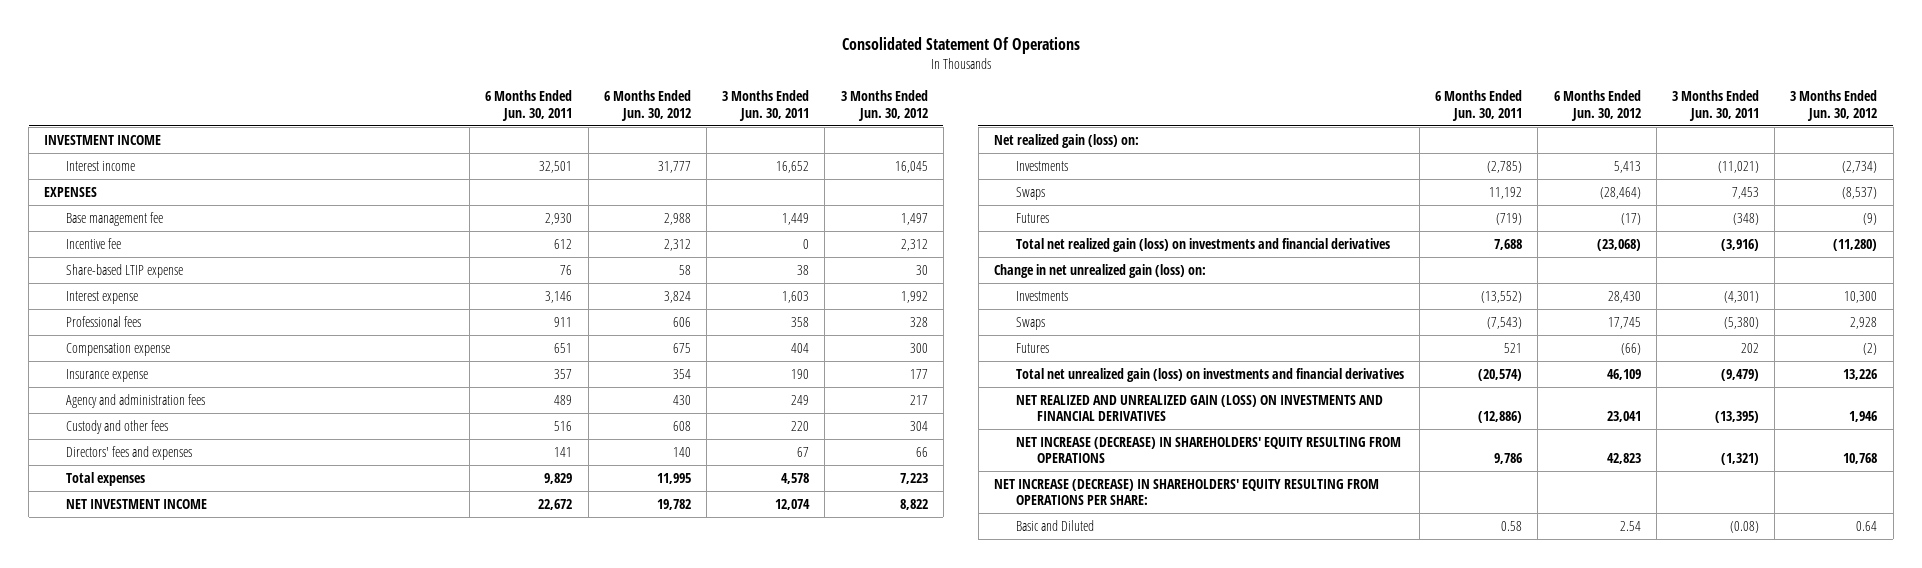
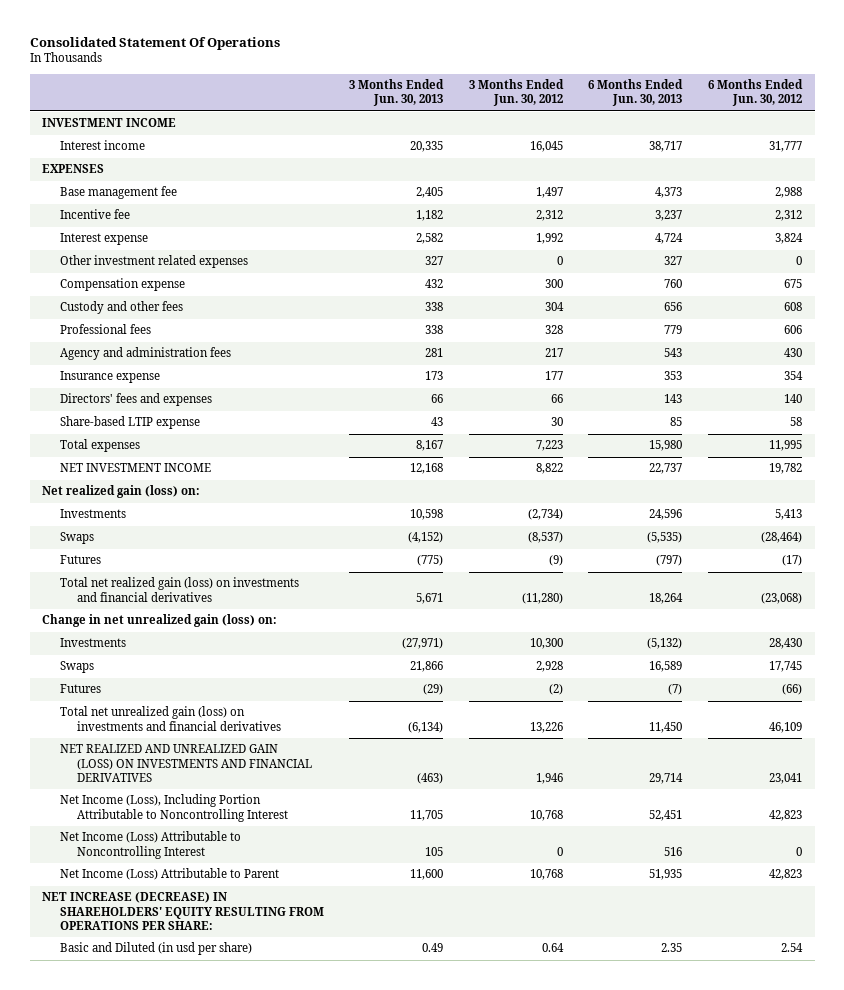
- | 6 Months Ended Jun. 30, 2011 | 6 Months Ended Jun. 30, 2012 | 3 Months Ended Jun. 30, 2011 | 3 Months Ended Jun. 30, 2012
+ | 3 Months Ended Jun. 30, 2013 | 3 Months Ended Jun. 30, 2012 | 6 Months Ended Jun. 30, 2013 | 6 Months Ended Jun. 30, 2012
+ Other investment related expenses | 327 | 0 | 327 | 0
moved down: Professional fees | 338 | 328 | 779 | 606
moved down: Agency and administration fees | 281 | 217 | 543 | 430
moved down: Insurance expense | 173 | 177 | 353 | 354
moved down: Share-based LTIP expense | 43 | 30 | 85 | 58
- NET INCREASE (DECREASE) IN SHAREHOLDERS' EQUITY RESULTING FROM OPERATIONS | 9,786 | 42,823 | (1,321) | 10,768
+ Net Income (Loss), Including Portion Attributable to Noncontrolling Interest | 11,705 | 10,768 | 52,451 | 42,823
+ Net Income (Loss) Attributable to Noncontrolling Interest | 105 | 0 | 516 | 0
+ Net Income (Loss) Attributable to Parent | 11,600 | 10,768 | 51,935 | 42,823
- Basic and Diluted | 0.58 | 2.54 | (0.08) | 0.64
+ Basic and Diluted (in usd per share) | 0.49 | 0.64 | 2.35 | 2.54

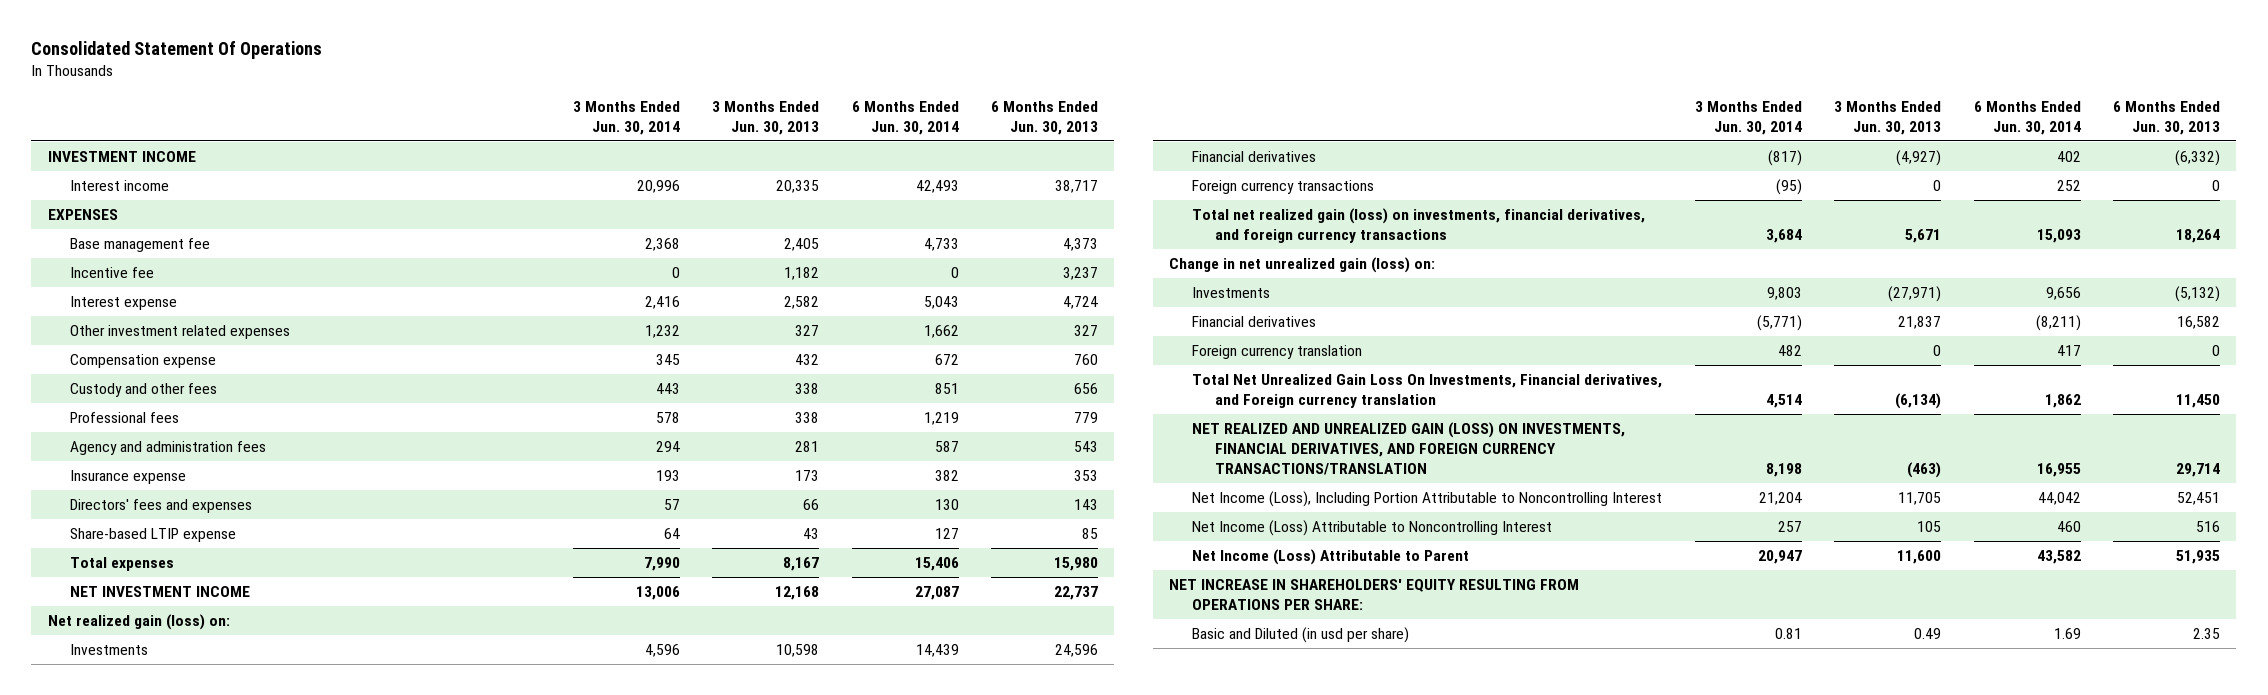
- | 3 Months Ended Jun. 30, 2013 | 3 Months Ended Jun. 30, 2012 | 6 Months Ended Jun. 30, 2013 | 6 Months Ended Jun. 30, 2012
+ | 3 Months Ended Jun. 30, 2014 | 3 Months Ended Jun. 30, 2013 | 6 Months Ended Jun. 30, 2014 | 6 Months Ended Jun. 30, 2013
- Swaps | (4,152) | (8,537) | (5,535) | (28,464)
- Futures | (775) | (9) | (797) | (17)
- Total net realized gain (loss) on investments and financial derivatives | 5,671 | (11,280) | 18,264 | (23,068)
+ Financial derivatives | (817) | (4,927) | 402 | (6,332)
+ Foreign currency transactions | (95) | 0 | 252 | 0
+ Total net realized gain (loss) on investments, financial derivatives, and foreign currency transactions | 3,684 | 5,671 | 15,093 | 18,264
- Swaps | 21,866 | 2,928 | 16,589 | 17,745
- Futures | (29) | (2) | (7) | (66)
- Total net unrealized gain (loss) on investments and financial derivatives | (6,134) | 13,226 | 11,450 | 46,109
- NET REALIZED AND UNREALIZED GAIN (LOSS) ON INVESTMENTS AND FINANCIAL DERIVATIVES | (463) | 1,946 | 29,714 | 23,041
+ Financial derivatives | (5,771) | 21,837 | (8,211) | 16,582
+ Foreign currency translation | 482 | 0 | 417 | 0
+ Total Net Unrealized Gain Loss On Investments, Financial derivatives, and Foreign currency translation | 4,514 | (6,134) | 1,862 | 11,450
+ NET REALIZED AND UNREALIZED GAIN (LOSS) ON INVESTMENTS, FINANCIAL DERIVATIVES, AND FOREIGN CURRENCY TRANSACTIONS/TRANSLATION | 8,198 | (463) | 16,955 | 29,714
- NET INCREASE (DECREASE) IN SHAREHOLDERS' EQUITY RESULTING FROM OPERATIONS PER SHARE:
+ NET INCREASE IN SHAREHOLDERS' EQUITY RESULTING FROM OPERATIONS PER SHARE:

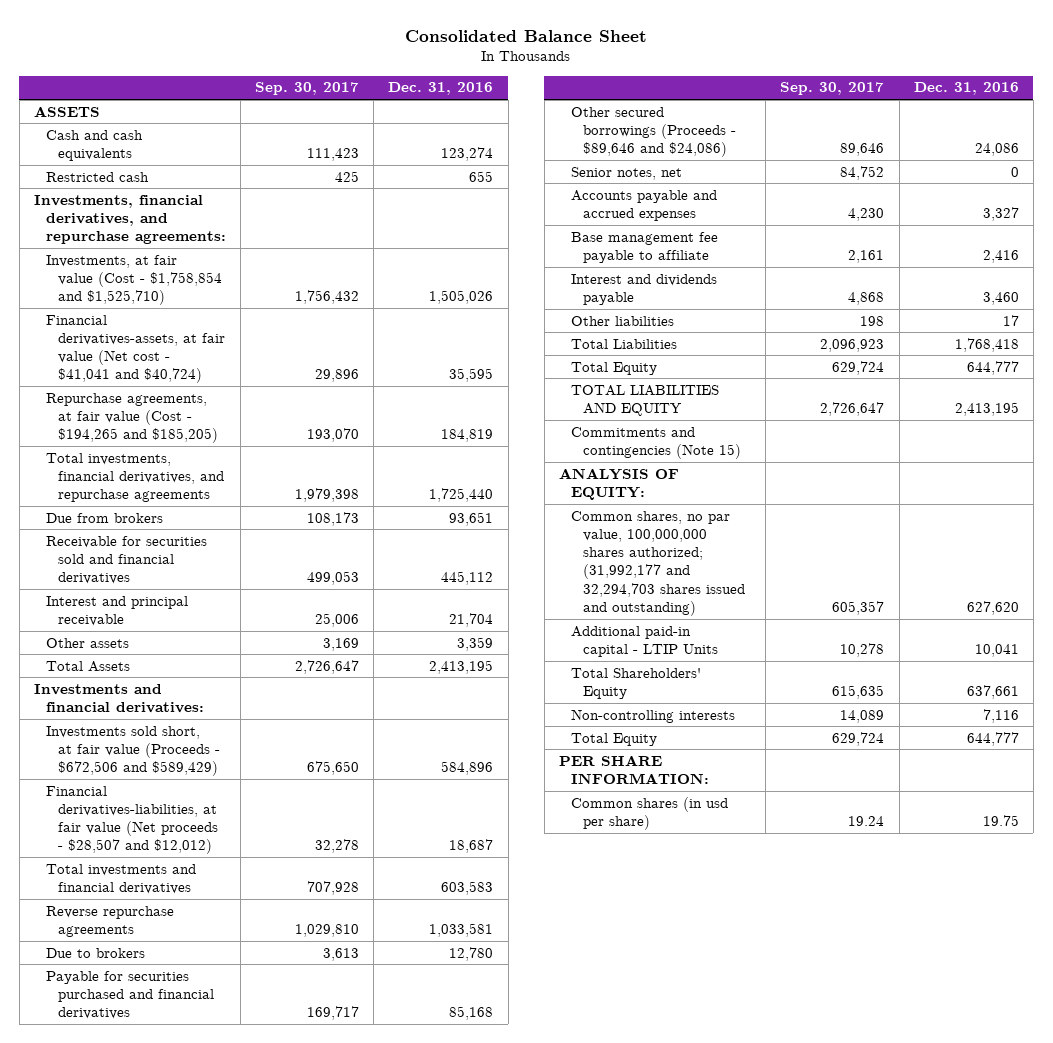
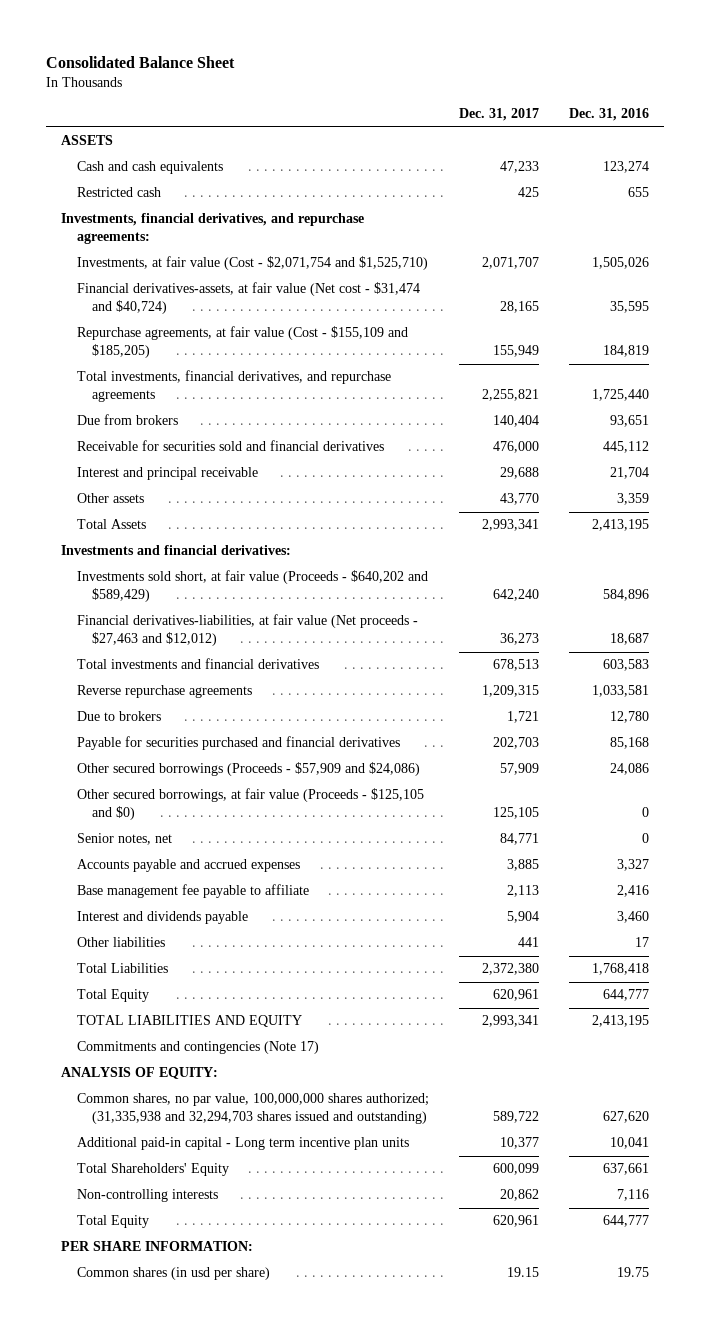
- | Sep. 30, 2017 | Dec. 31, 2016
+ | Dec. 31, 2017 | Dec. 31, 2016
- Investments, at fair value (Cost - $1,758,854 and $1,525,710) | 1,756,432 | 1,505,026
- Financial derivatives-assets, at fair value (Net cost - $41,041 and $40,724) | 29,896 | 35,595
- Repurchase agreements, at fair value (Cost - $194,265 and $185,205) | 193,070 | 184,819
+ Investments, at fair value (Cost - $2,071,754 and $1,525,710) | 2,071,707 | 1,505,026
+ Financial derivatives-assets, at fair value (Net cost - $31,474 and $40,724) | 28,165 | 35,595
+ Repurchase agreements, at fair value (Cost - $155,109 and $185,205) | 155,949 | 184,819
- Investments sold short, at fair value (Proceeds - $672,506 and $589,429) | 675,650 | 584,896
- Financial derivatives-liabilities, at fair value (Net proceeds - $28,507 and $12,012) | 32,278 | 18,687
+ Investments sold short, at fair value (Proceeds - $640,202 and $589,429) | 642,240 | 584,896
+ Financial derivatives-liabilities, at fair value (Net proceeds - $27,463 and $12,012) | 36,273 | 18,687
- Other secured borrowings (Proceeds - $89,646 and $24,086) | 89,646 | 24,086
+ Other secured borrowings (Proceeds - $57,909 and $24,086) | 57,909 | 24,086
+ Other secured borrowings, at fair value (Proceeds - $125,105 and $0) | 125,105 | 0
- Commitments and contingencies (Note 15)
+ Commitments and contingencies (Note 17)
- Common shares, no par value, 100,000,000 shares authorized; (31,992,177 and 32,294,703 shares issued and outstanding) | 605,357 | 627,620
- Additional paid-in capital - LTIP Units | 10,278 | 10,041
+ Common shares, no par value, 100,000,000 shares authorized; (31,335,938 and 32,294,703 shares issued and outstanding) | 589,722 | 627,620
+ Additional paid-in capital - Long term incentive plan units | 10,377 | 10,041

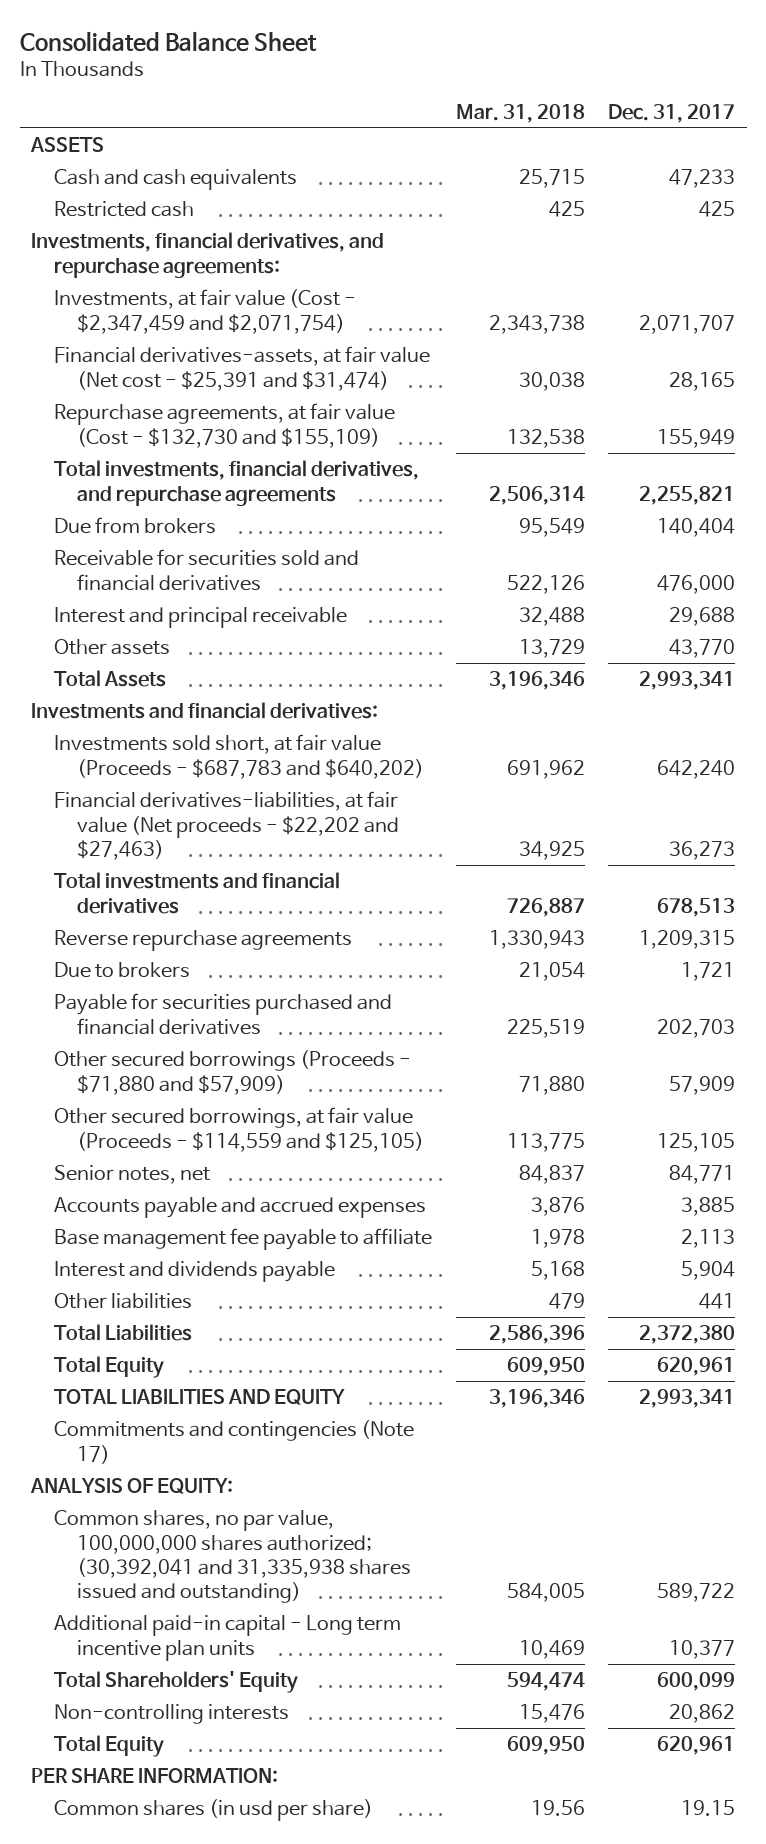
- | Dec. 31, 2017 | Dec. 31, 2016
+ | Mar. 31, 2018 | Dec. 31, 2017
- Investments, at fair value (Cost - $2,071,754 and $1,525,710) | 2,071,707 | 1,505,026
- Financial derivatives-assets, at fair value (Net cost - $31,474 and $40,724) | 28,165 | 35,595
- Repurchase agreements, at fair value (Cost - $155,109 and $185,205) | 155,949 | 184,819
+ Investments, at fair value (Cost - $2,347,459 and $2,071,754) | 2,343,738 | 2,071,707
+ Financial derivatives-assets, at fair value (Net cost - $25,391 and $31,474) | 30,038 | 28,165
+ Repurchase agreements, at fair value (Cost - $132,730 and $155,109) | 132,538 | 155,949
- Investments sold short, at fair value (Proceeds - $640,202 and $589,429) | 642,240 | 584,896
- Financial derivatives-liabilities, at fair value (Net proceeds - $27,463 and $12,012) | 36,273 | 18,687
+ Investments sold short, at fair value (Proceeds - $687,783 and $640,202) | 691,962 | 642,240
+ Financial derivatives-liabilities, at fair value (Net proceeds - $22,202 and $27,463) | 34,925 | 36,273
- Other secured borrowings (Proceeds - $57,909 and $24,086) | 57,909 | 24,086
- Other secured borrowings, at fair value (Proceeds - $125,105 and $0) | 125,105 | 0
+ Other secured borrowings (Proceeds - $71,880 and $57,909) | 71,880 | 57,909
+ Other secured borrowings, at fair value (Proceeds - $114,559 and $125,105) | 113,775 | 125,105
- Common shares, no par value, 100,000,000 shares authorized; (31,335,938 and 32,294,703 shares issued and outstanding) | 589,722 | 627,620
+ Common shares, no par value, 100,000,000 shares authorized; (30,392,041 and 31,335,938 shares issued and outstanding) | 584,005 | 589,722

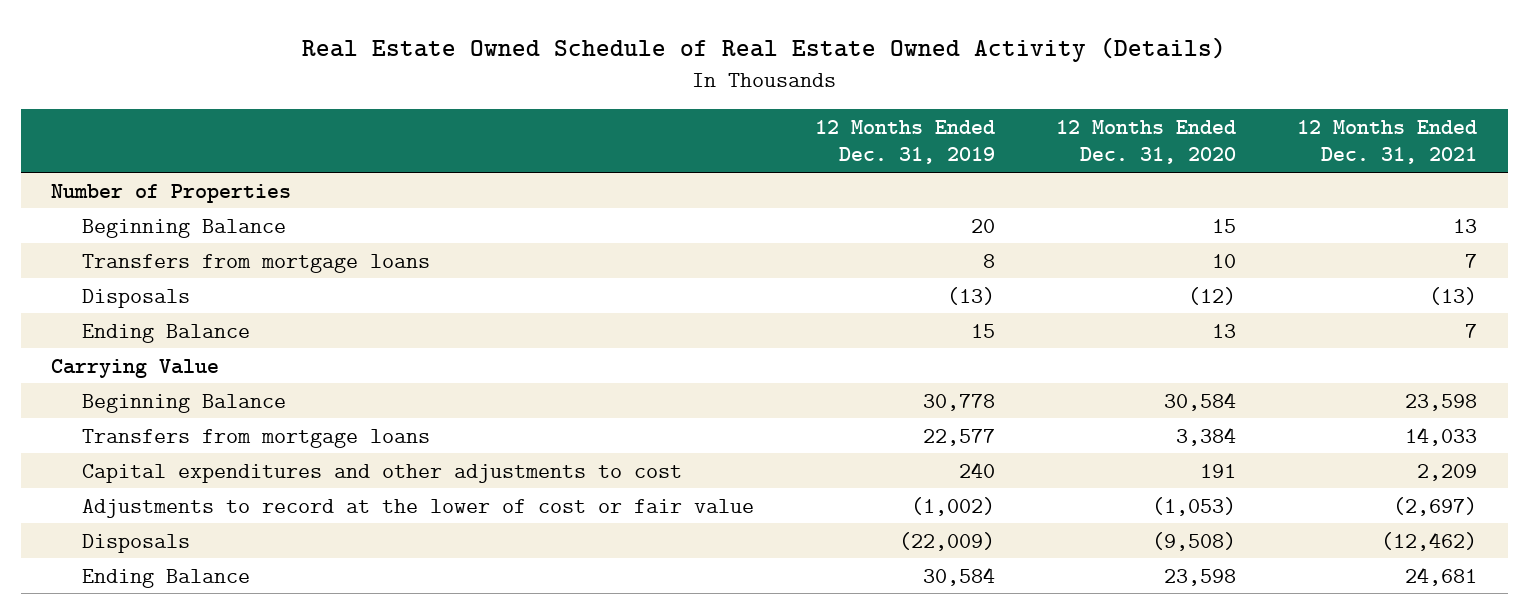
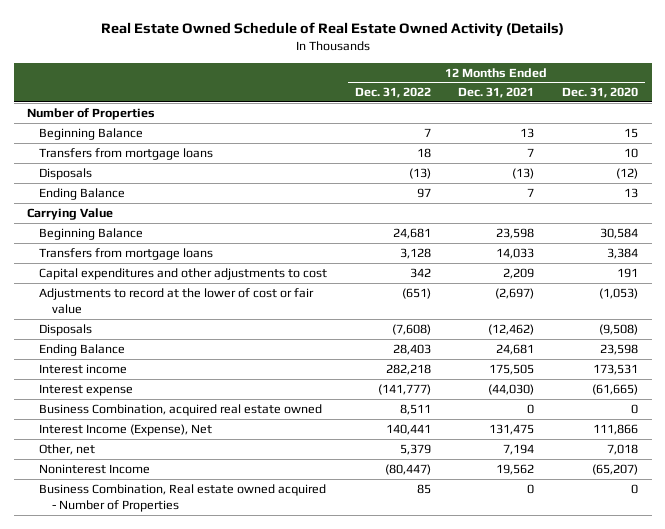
- | 12 Months Ended Dec. 31, 2019 | 12 Months Ended Dec. 31, 2020 | 12 Months Ended Dec. 31, 2021
+ | 12 Months Ended Dec. 31, 2022 | 12 Months Ended Dec. 31, 2021 | 12 Months Ended Dec. 31, 2020
+ Interest income | 282,218 | 175,505 | 173,531
+ Interest expense | (141,777) | (44,030) | (61,665)
+ Business Combination, acquired real estate owned | 8,511 | 0 | 0
+ Interest Income (Expense), Net | 140,441 | 131,475 | 111,866
+ Other, net | 5,379 | 7,194 | 7,018
+ Noninterest Income | (80,447) | 19,562 | (65,207)
+ Business Combination, Real estate owned acquired - Number of Properties | 85 | 0 | 0

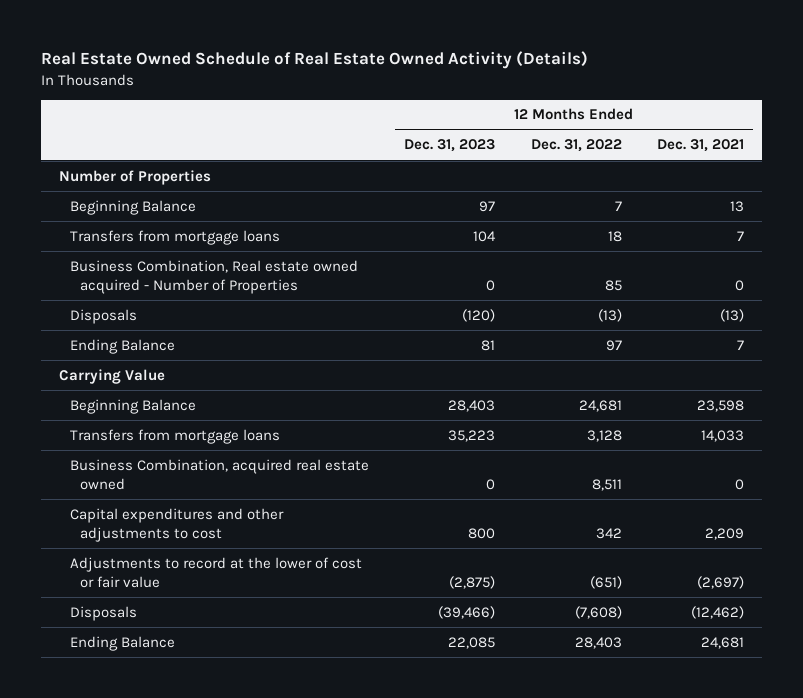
- | 12 Months Ended Dec. 31, 2022 | 12 Months Ended Dec. 31, 2021 | 12 Months Ended Dec. 31, 2020
+ | 12 Months Ended Dec. 31, 2023 | 12 Months Ended Dec. 31, 2022 | 12 Months Ended Dec. 31, 2021
moved up: Business Combination, Real estate owned acquired - Number of Properties | 0 | 85 | 0
moved up: Business Combination, acquired real estate owned | 0 | 8,511 | 0
- Interest income | 282,218 | 175,505 | 173,531
- Interest expense | (141,777) | (44,030) | (61,665)
- Interest Income (Expense), Net | 140,441 | 131,475 | 111,866
- Other, net | 5,379 | 7,194 | 7,018
- Noninterest Income | (80,447) | 19,562 | (65,207)

